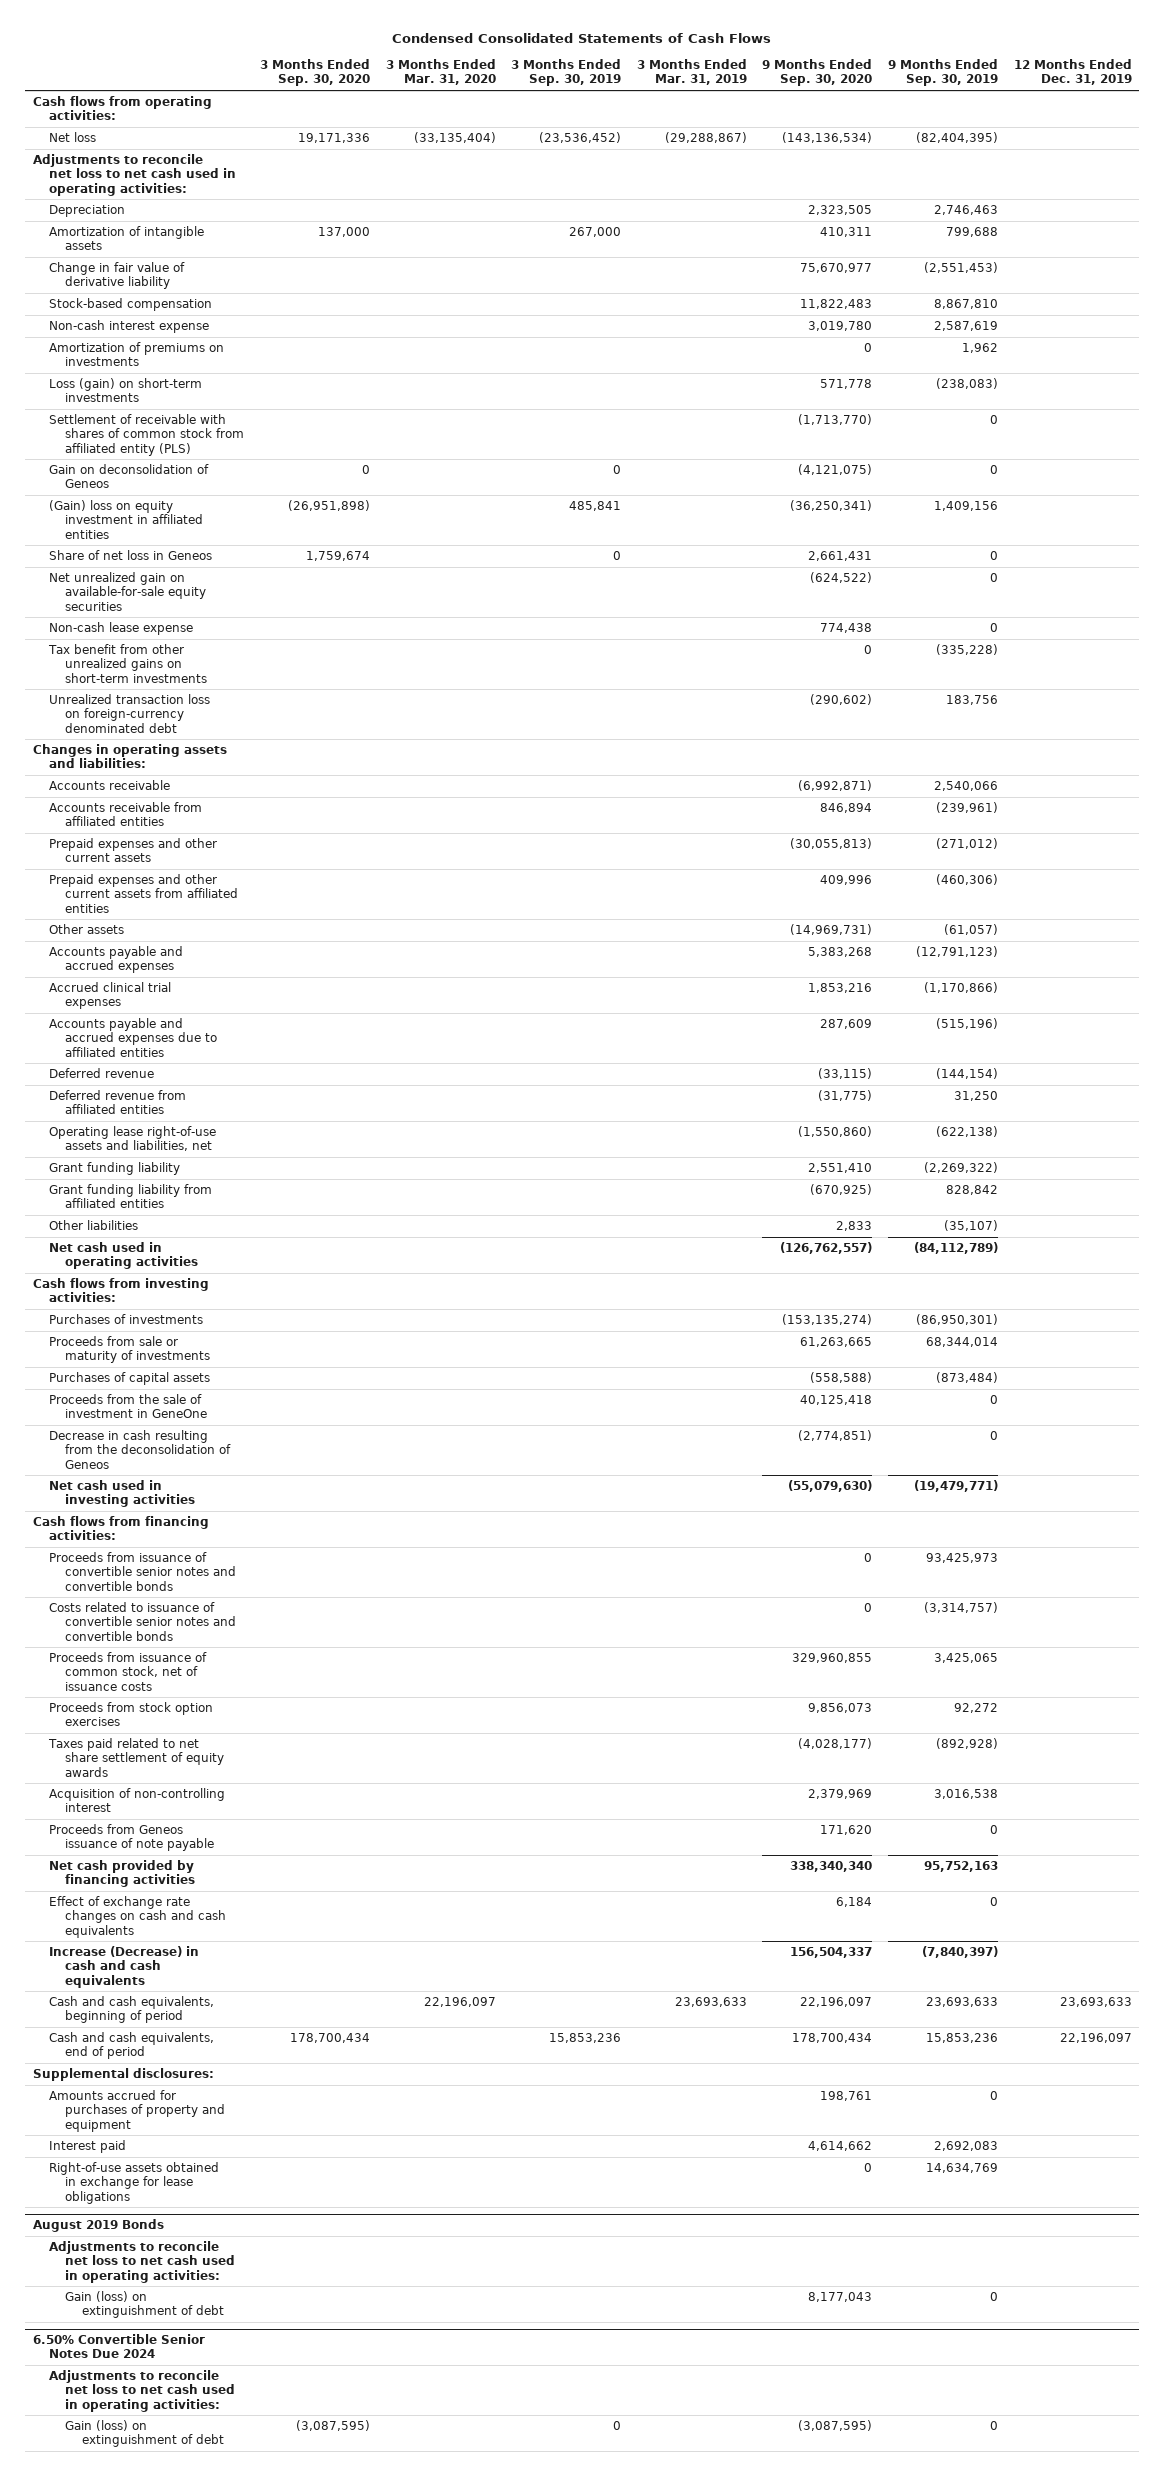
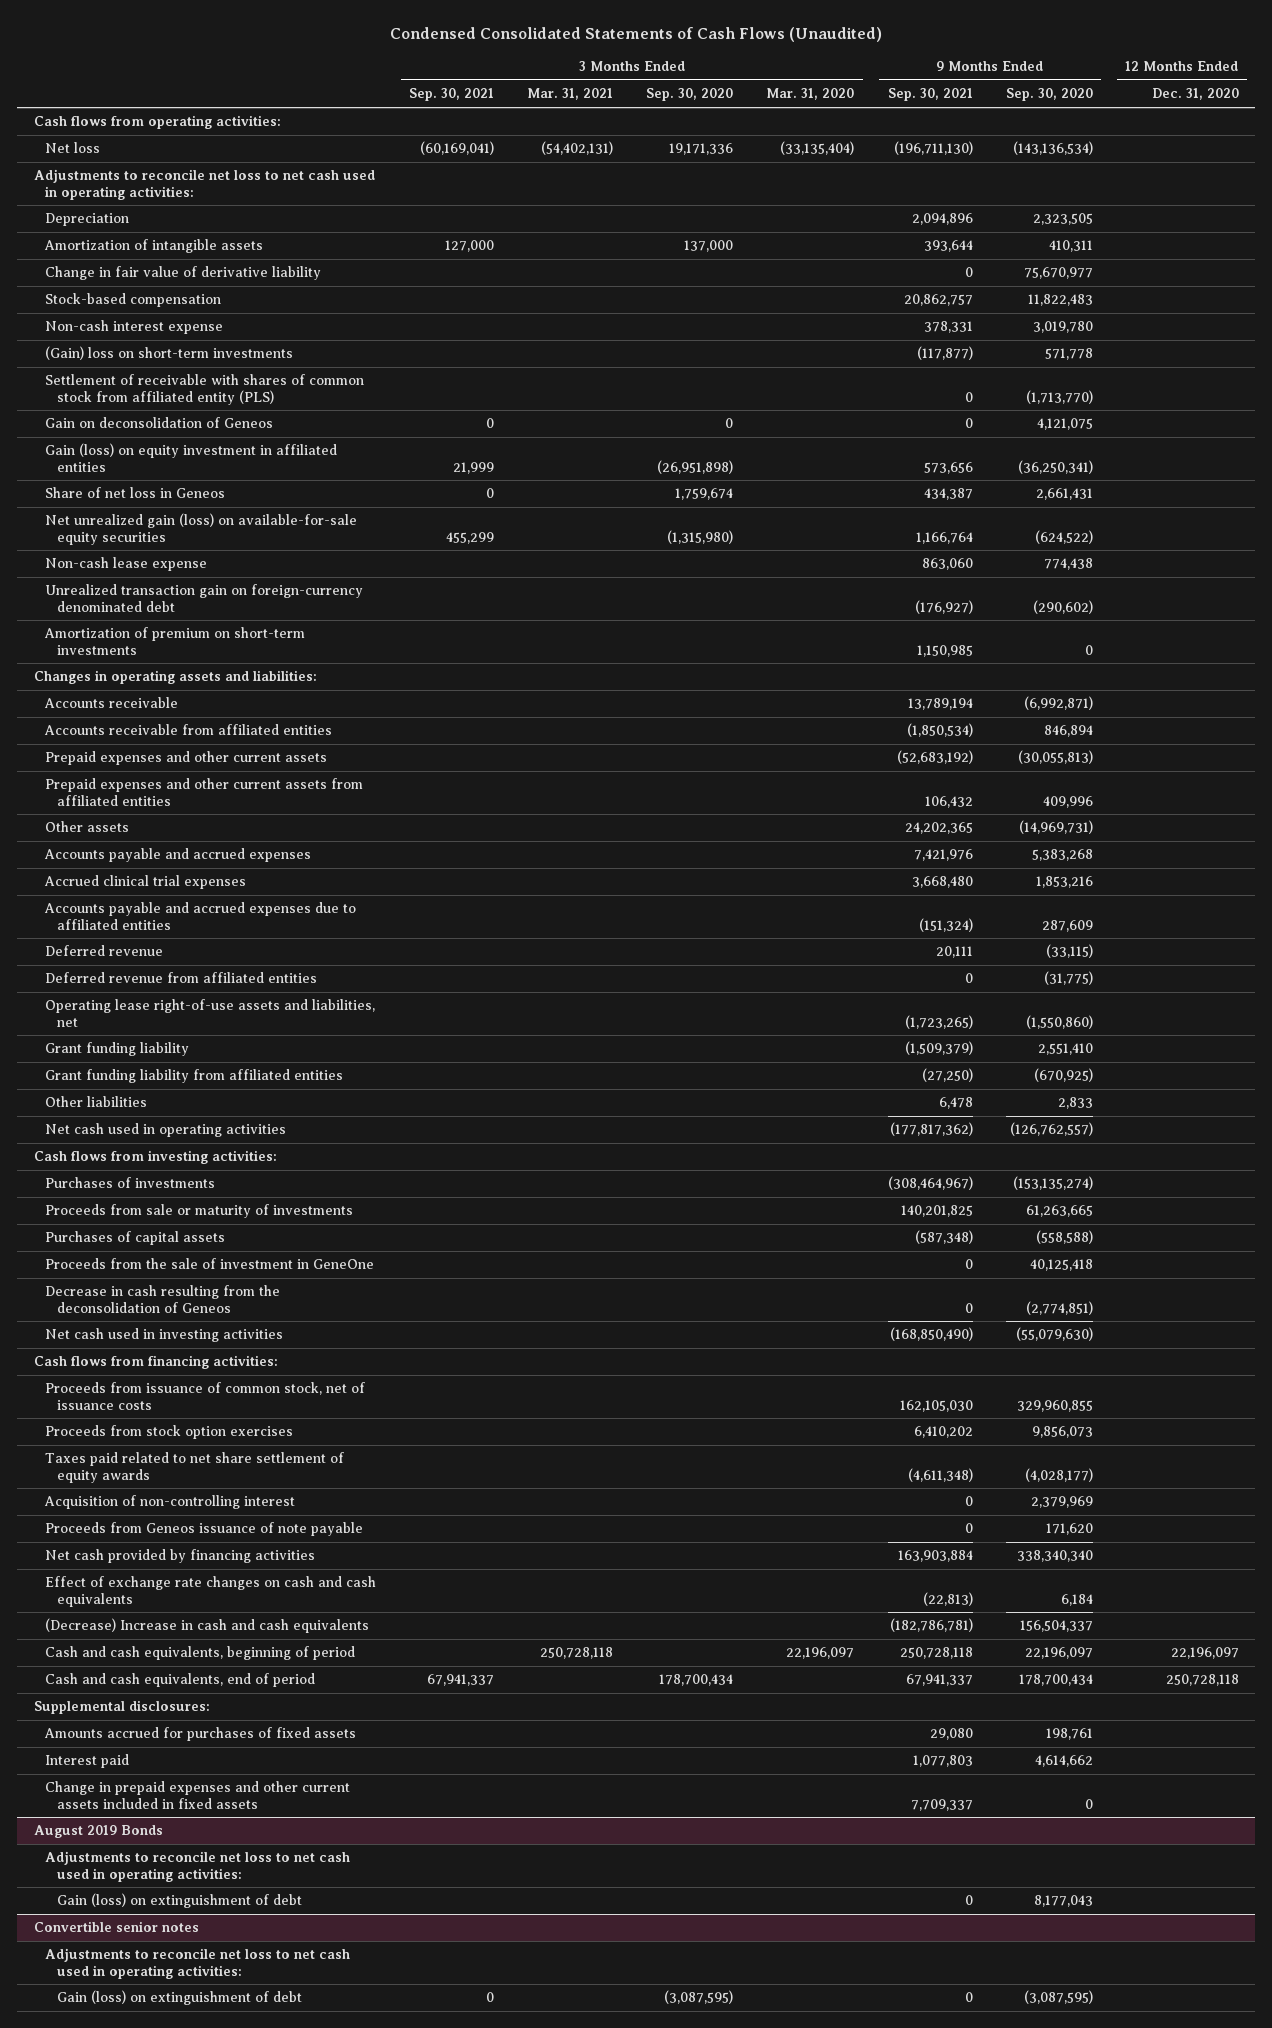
- Condensed Consolidated Statements of Cash Flows
+ Condensed Consolidated Statements of Cash Flows (Unaudited)
- | 3 Months Ended Sep. 30, 2020 | 3 Months Ended Mar. 31, 2020 | 3 Months Ended Sep. 30, 2019 | 3 Months Ended Mar. 31, 2019 | 9 Months Ended Sep. 30, 2020 | 9 Months Ended Sep. 30, 2019 | 12 Months Ended Dec. 31, 2019
+ | 3 Months Ended Sep. 30, 2021 | 3 Months Ended Mar. 31, 2021 | 3 Months Ended Sep. 30, 2020 | 3 Months Ended Mar. 31, 2020 | 9 Months Ended Sep. 30, 2021 | 9 Months Ended Sep. 30, 2020 | 12 Months Ended Dec. 31, 2020
- Amortization of premiums on investments | | | | | 0 | 1,962 |
- Loss (gain) on short-term investments | | | | | 571,778 | (238,083) |
+ (Gain) loss on short-term investments | | | | | (117,877) | 571,778 |
- Gain on deconsolidation of Geneos | 0 | | 0 | | (4,121,075) | 0 |
- (Gain) loss on equity investment in affiliated entities | (26,951,898) | | 485,841 | | (36,250,341) | 1,409,156 |
+ Gain on deconsolidation of Geneos | 0 | | 0 | | 0 | 4,121,075 |
+ Gain (loss) on equity investment in affiliated entities | 21,999 | | (26,951,898) | | 573,656 | (36,250,341) |
- Net unrealized gain on available-for-sale equity securities | | | | | (624,522) | 0 |
+ Net unrealized gain (loss) on available-for-sale equity securities | 455,299 | | (1,315,980) | | 1,166,764 | (624,522) |
- Tax benefit from other unrealized gains on short-term investments | | | | | 0 | (335,228) |
- Unrealized transaction loss on foreign-currency denominated debt | | | | | (290,602) | 183,756 |
+ Unrealized transaction gain on foreign-currency denominated debt | | | | | (176,927) | (290,602) |
+ Amortization of premium on short-term investments | | | | | 1,150,985 | 0 |
- Proceeds from issuance of convertible senior notes and convertible bonds | | | | | 0 | 93,425,973 |
- Costs related to issuance of convertible senior notes and convertible bonds | | | | | 0 | (3,314,757) |
- Increase (Decrease) in cash and cash equivalents | | | | | 156,504,337 | (7,840,397) |
+ (Decrease) Increase in cash and cash equivalents | | | | | (182,786,781) | 156,504,337 |
- Amounts accrued for purchases of property and equipment | | | | | 198,761 | 0 |
+ Amounts accrued for purchases of fixed assets | | | | | 29,080 | 198,761 |
- Right-of-use assets obtained in exchange for lease obligations | | | | | 0 | 14,634,769 |
+ Change in prepaid expenses and other current assets included in fixed assets | | | | | 7,709,337 | 0 |
- 6.50% Convertible Senior Notes Due 2024
+ Convertible senior notes

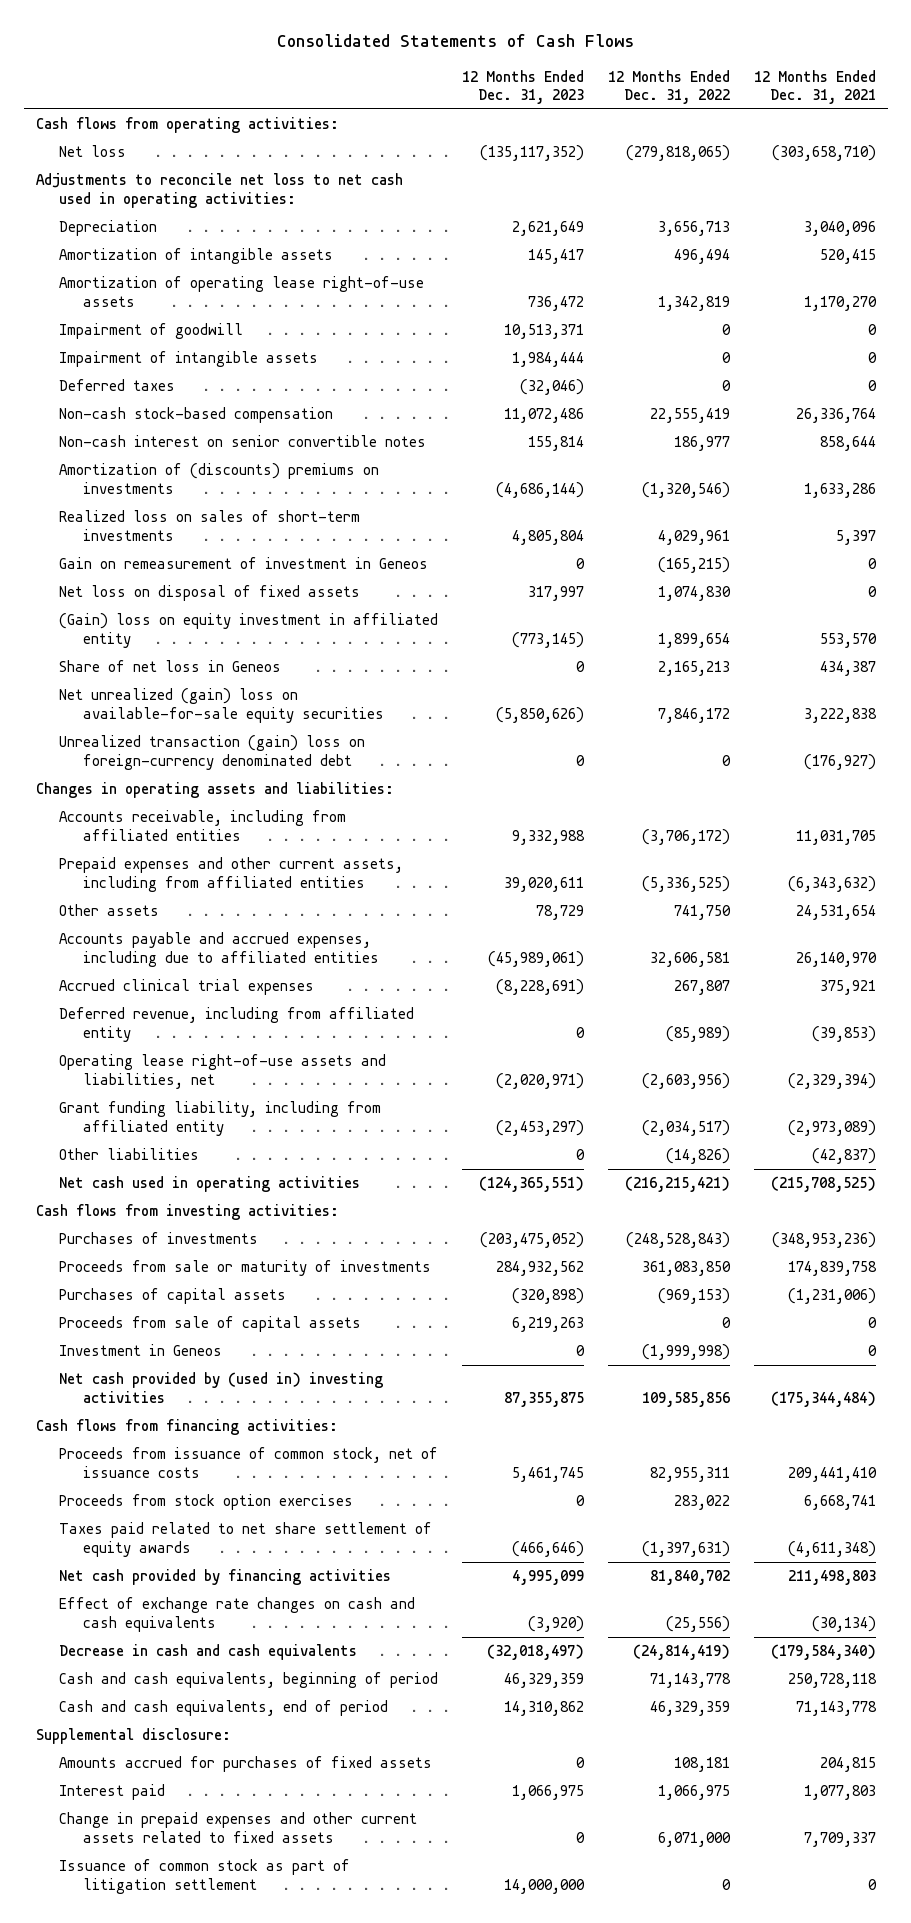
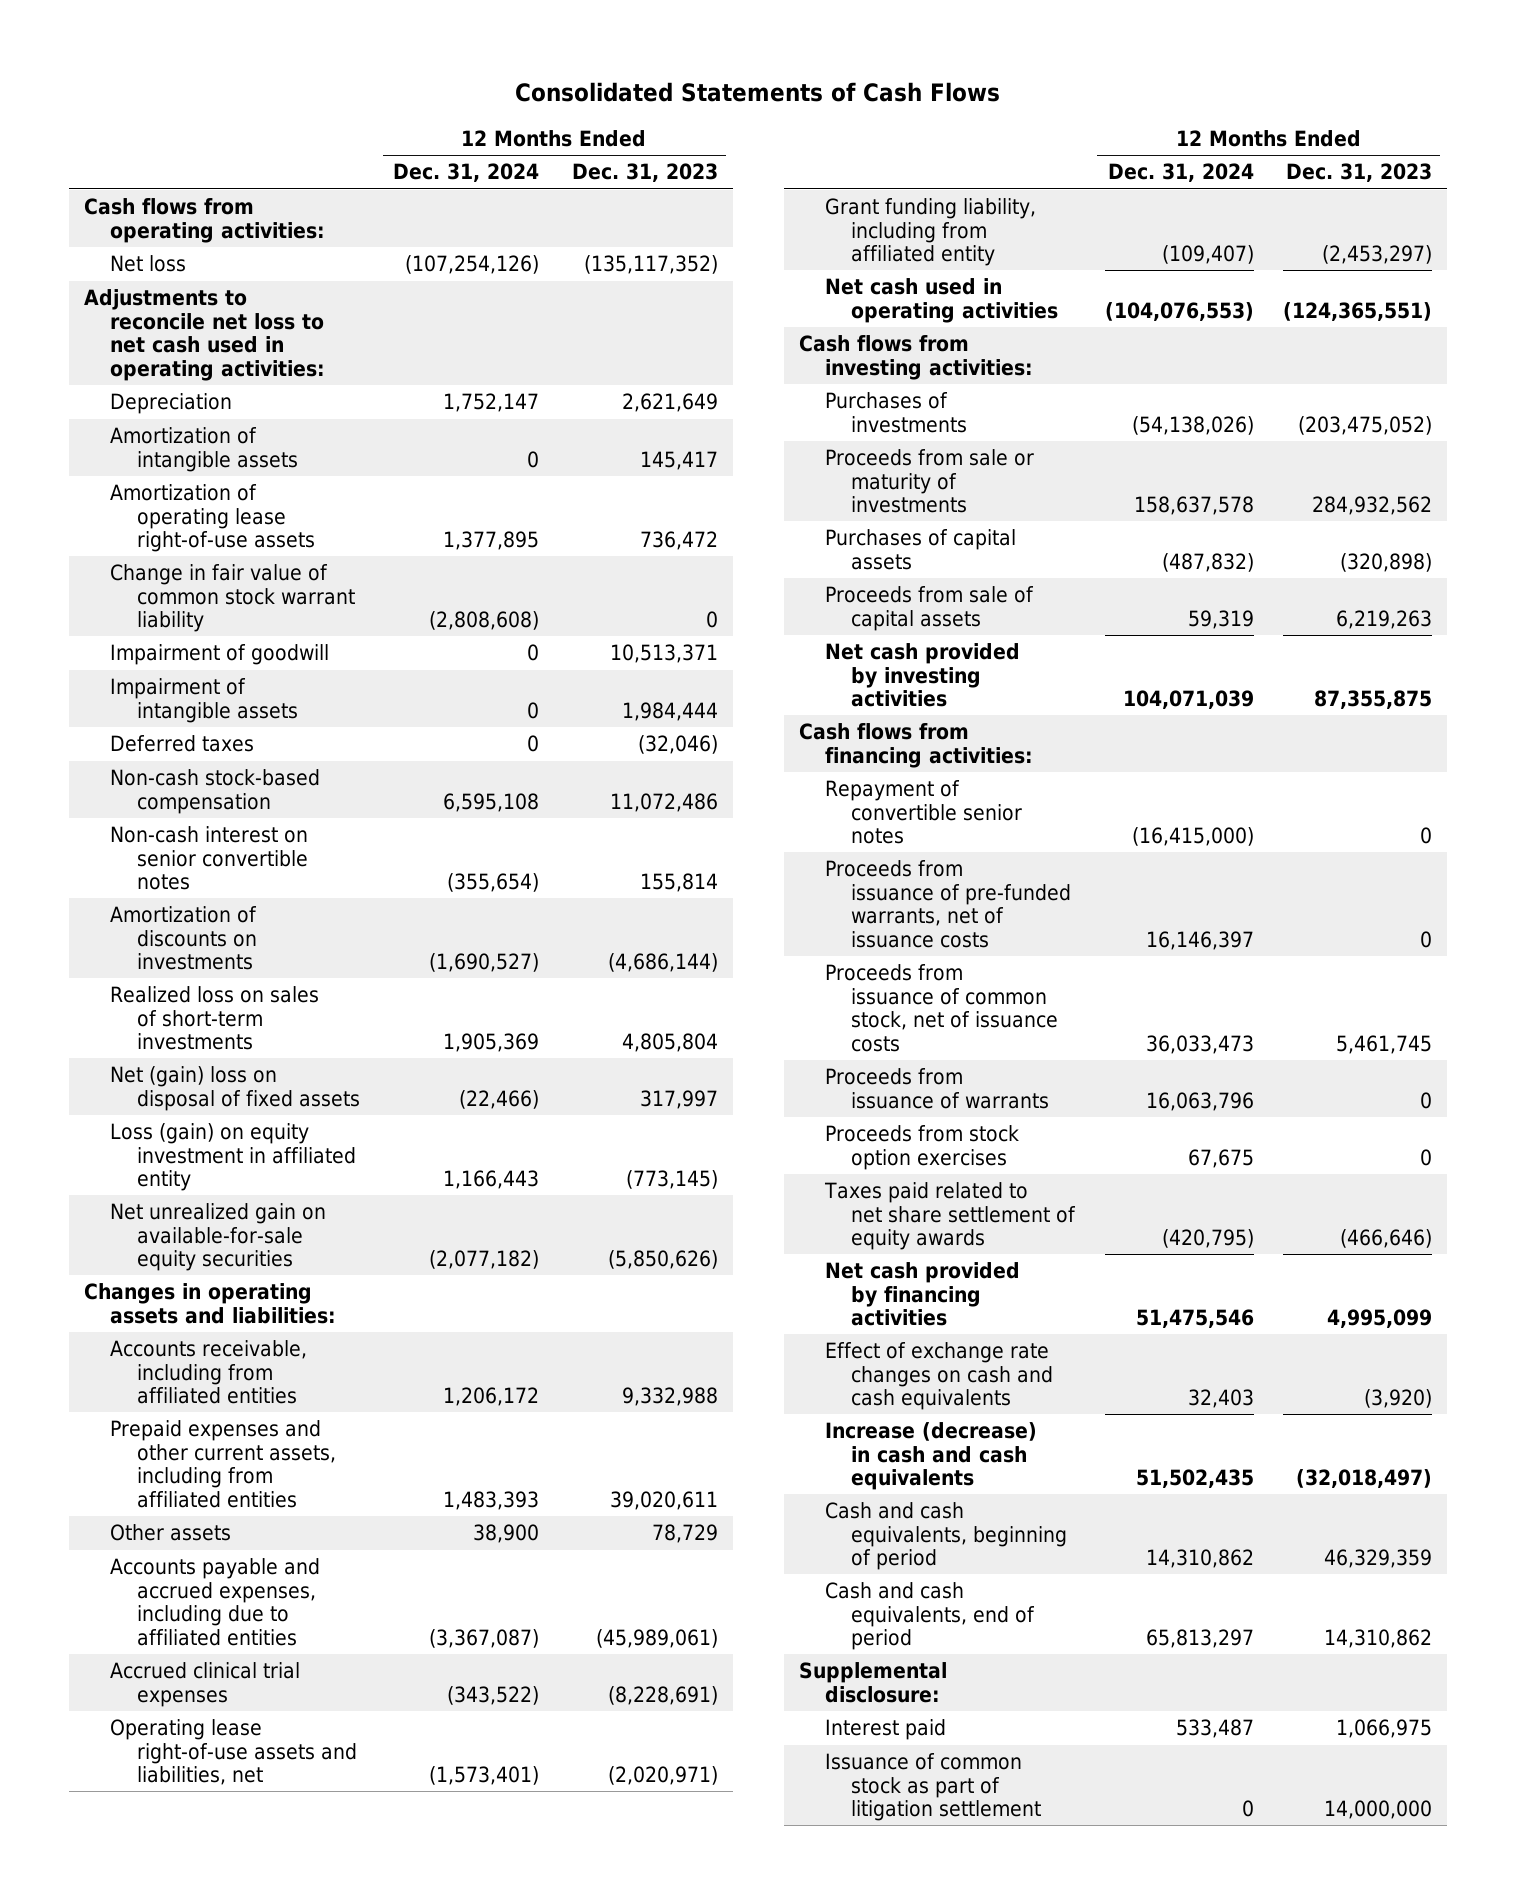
- | 12 Months Ended Dec. 31, 2023 | 12 Months Ended Dec. 31, 2022 | 12 Months Ended Dec. 31, 2021
+ | 12 Months Ended Dec. 31, 2024 | 12 Months Ended Dec. 31, 2023
+ Change in fair value of common stock warrant liability | (2,808,608) | 0
- Amortization of (discounts) premiums on investments | (4,686,144) | (1,320,546) | 1,633,286
+ Amortization of discounts on investments | (1,690,527) | (4,686,144)
- Gain on remeasurement of investment in Geneos | 0 | (165,215) | 0
- Net loss on disposal of fixed assets | 317,997 | 1,074,830 | 0
- (Gain) loss on equity investment in affiliated entity | (773,145) | 1,899,654 | 553,570
- Share of net loss in Geneos | 0 | 2,165,213 | 434,387
- Net unrealized (gain) loss on available-for-sale equity securities | (5,850,626) | 7,846,172 | 3,222,838
- Unrealized transaction (gain) loss on foreign-currency denominated debt | 0 | 0 | (176,927)
+ Net (gain) loss on disposal of fixed assets | (22,466) | 317,997
+ Loss (gain) on equity investment in affiliated entity | 1,166,443 | (773,145)
+ Net unrealized gain on available-for-sale equity securities | (2,077,182) | (5,850,626)
- Deferred revenue, including from affiliated entity | 0 | (85,989) | (39,853)
- Other liabilities | 0 | (14,826) | (42,837)
- Investment in Geneos | 0 | (1,999,998) | 0
- Net cash provided by (used in) investing activities | 87,355,875 | 109,585,856 | (175,344,484)
+ Net cash provided by investing activities | 104,071,039 | 87,355,875
+ Repayment of convertible senior notes | (16,415,000) | 0
+ Proceeds from issuance of pre-funded warrants, net of issuance costs | 16,146,397 | 0
+ Proceeds from issuance of warrants | 16,063,796 | 0
- Decrease in cash and cash equivalents | (32,018,497) | (24,814,419) | (179,584,340)
+ Increase (decrease) in cash and cash equivalents | 51,502,435 | (32,018,497)
- Amounts accrued for purchases of fixed assets | 0 | 108,181 | 204,815
- Change in prepaid expenses and other current assets related to fixed assets | 0 | 6,071,000 | 7,709,337

